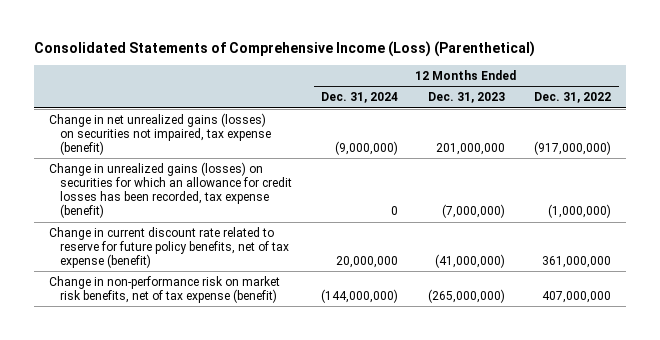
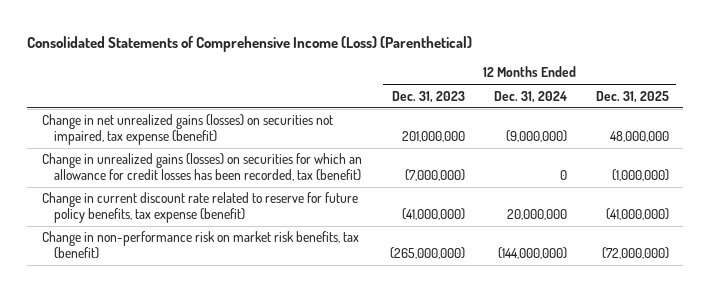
- | 12 Months Ended Dec. 31, 2024 | 12 Months Ended Dec. 31, 2023 | 12 Months Ended Dec. 31, 2022
+ | 12 Months Ended Dec. 31, 2023 | 12 Months Ended Dec. 31, 2024 | 12 Months Ended Dec. 31, 2025
- Change in unrealized gains (losses) on securities for which an allowance for credit losses has been recorded, tax expense (benefit) | 0 | (7,000,000) | (1,000,000)
- Change in current discount rate related to reserve for future policy benefits, net of tax expense (benefit) | 20,000,000 | (41,000,000) | 361,000,000
- Change in non-performance risk on market risk benefits, net of tax expense (benefit) | (144,000,000) | (265,000,000) | 407,000,000
+ Change in unrealized gains (losses) on securities for which an allowance for credit losses has been recorded, tax (benefit) | (7,000,000) | 0 | (1,000,000)
+ Change in current discount rate related to reserve for future policy benefits, tax expense (benefit) | (41,000,000) | 20,000,000 | (41,000,000)
+ Change in non-performance risk on market risk benefits, tax (benefit) | (265,000,000) | (144,000,000) | (72,000,000)

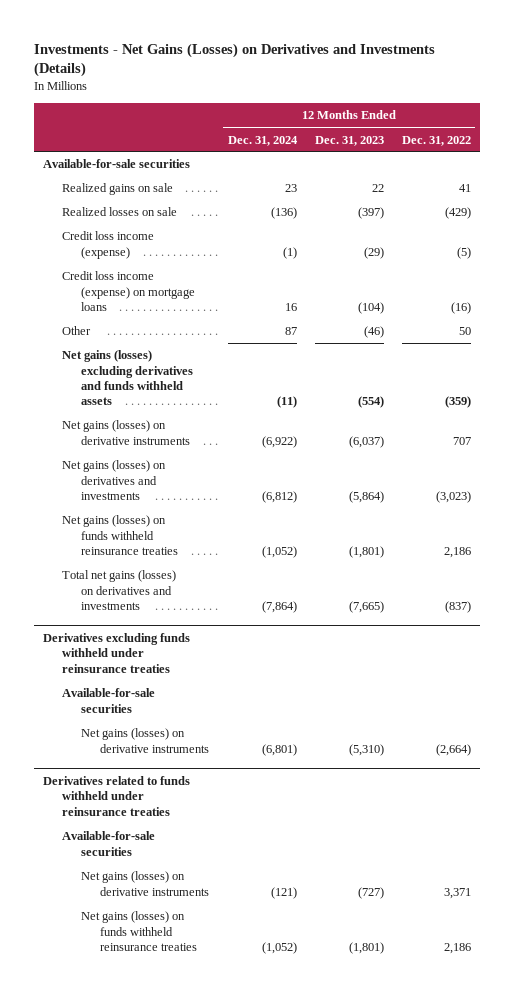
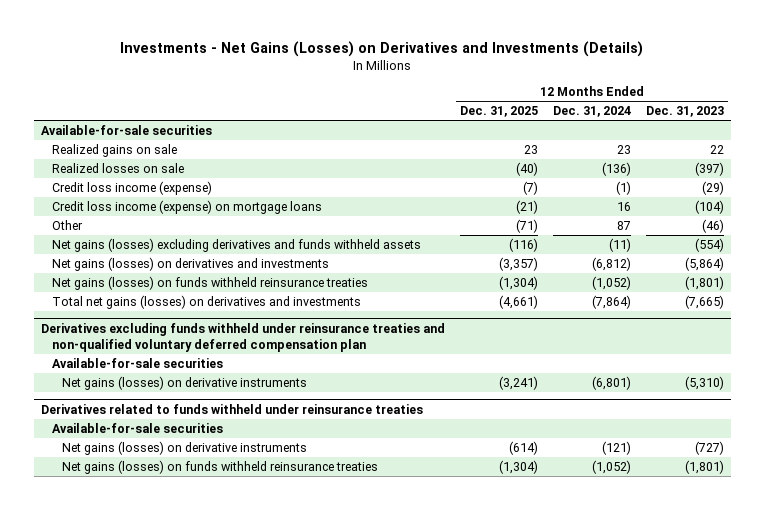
- | 12 Months Ended Dec. 31, 2024 | 12 Months Ended Dec. 31, 2023 | 12 Months Ended Dec. 31, 2022
+ | 12 Months Ended Dec. 31, 2025 | 12 Months Ended Dec. 31, 2024 | 12 Months Ended Dec. 31, 2023
- Net gains (losses) on derivative instruments | (6,922) | (6,037) | 707
- Derivatives excluding funds withheld under reinsurance treaties
+ Derivatives excluding funds withheld under reinsurance treaties and non-qualified voluntary deferred compensation plan

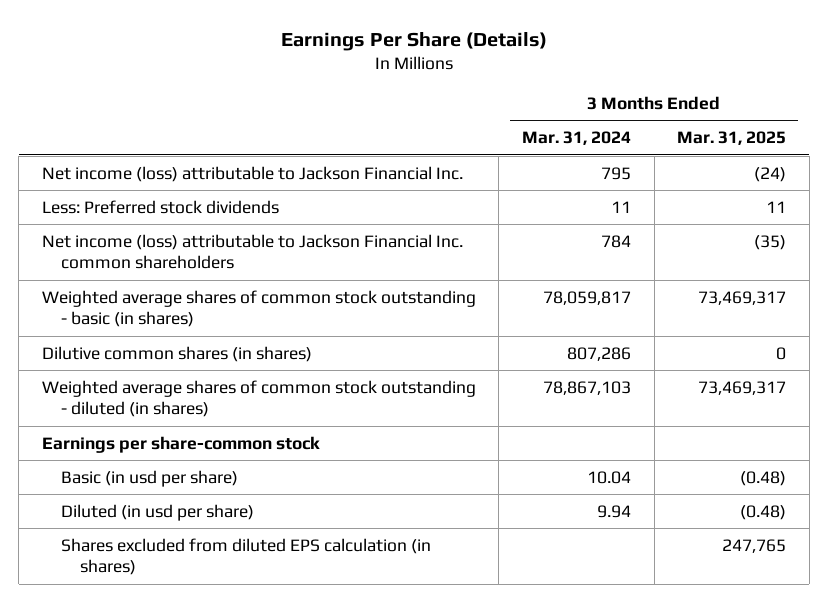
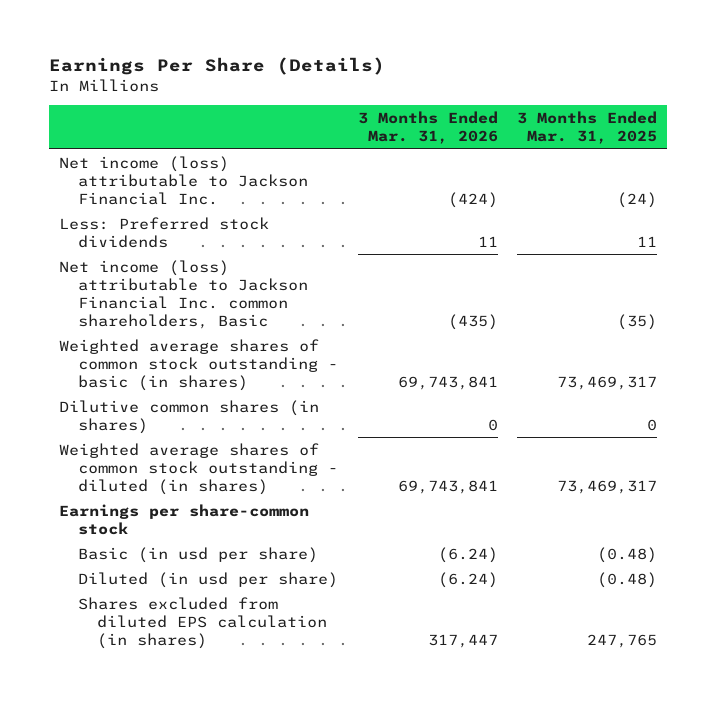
- | 3 Months Ended Mar. 31, 2024 | 3 Months Ended Mar. 31, 2025
+ | 3 Months Ended Mar. 31, 2026 | 3 Months Ended Mar. 31, 2025
- Net income (loss) attributable to Jackson Financial Inc. common shareholders | 784 | (35)
+ Net income (loss) attributable to Jackson Financial Inc. common shareholders, Basic | (435) | (35)

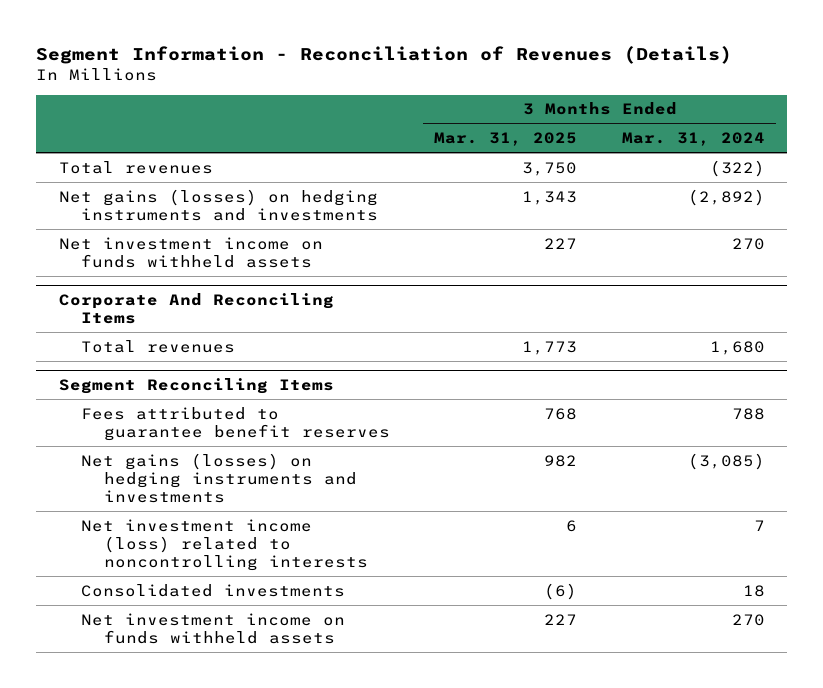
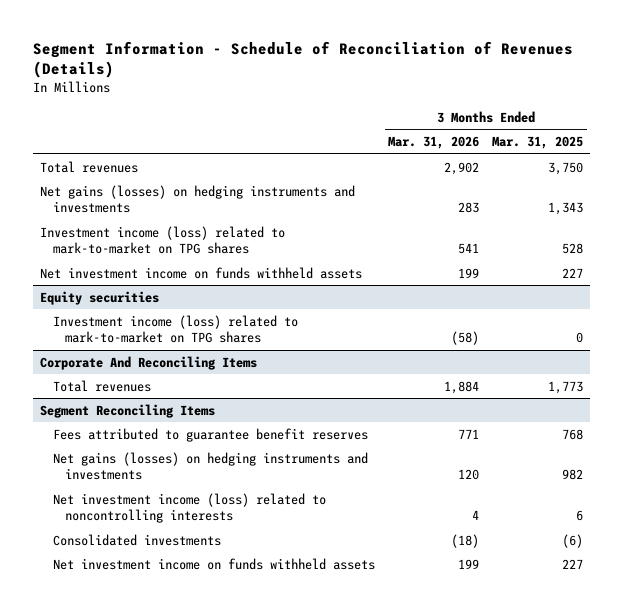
- Segment Information - Reconciliation of Revenues (Details)
+ Segment Information - Schedule of Reconciliation of Revenues (Details)
- | 3 Months Ended Mar. 31, 2025 | 3 Months Ended Mar. 31, 2024
+ | 3 Months Ended Mar. 31, 2026 | 3 Months Ended Mar. 31, 2025
+ Investment income (loss) related to mark-to-market on TPG shares | 541 | 528
+ Equity securities
+ Investment income (loss) related to mark-to-market on TPG shares | (58) | 0

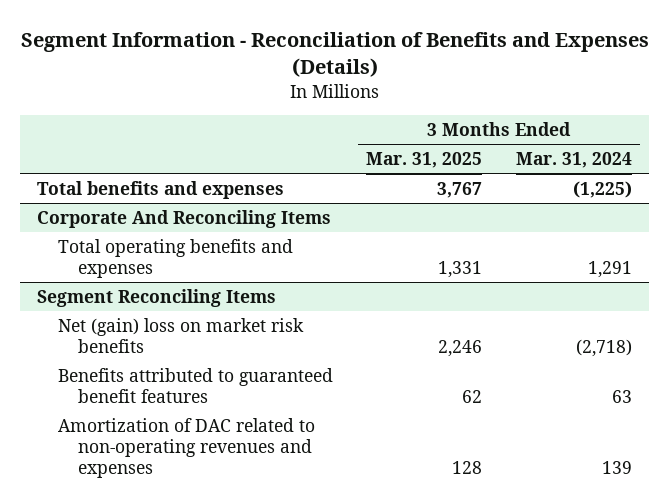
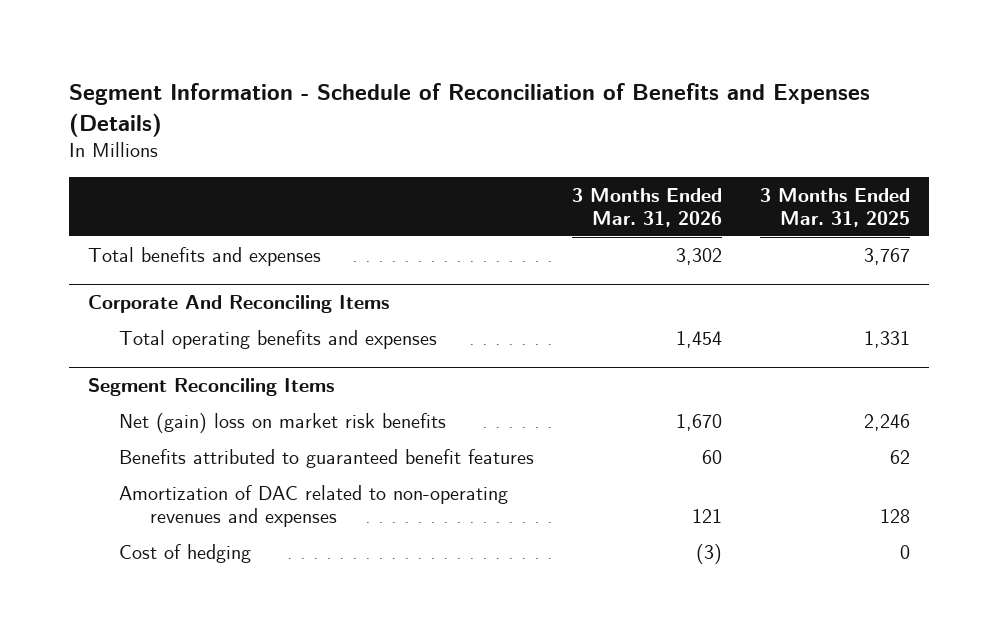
- Segment Information - Reconciliation of Benefits and Expenses (Details)
+ Segment Information - Schedule of Reconciliation of Benefits and Expenses (Details)
- | 3 Months Ended Mar. 31, 2025 | 3 Months Ended Mar. 31, 2024
+ | 3 Months Ended Mar. 31, 2026 | 3 Months Ended Mar. 31, 2025
@ Segment Reconciling Items
+ Cost of hedging | (3) | 0

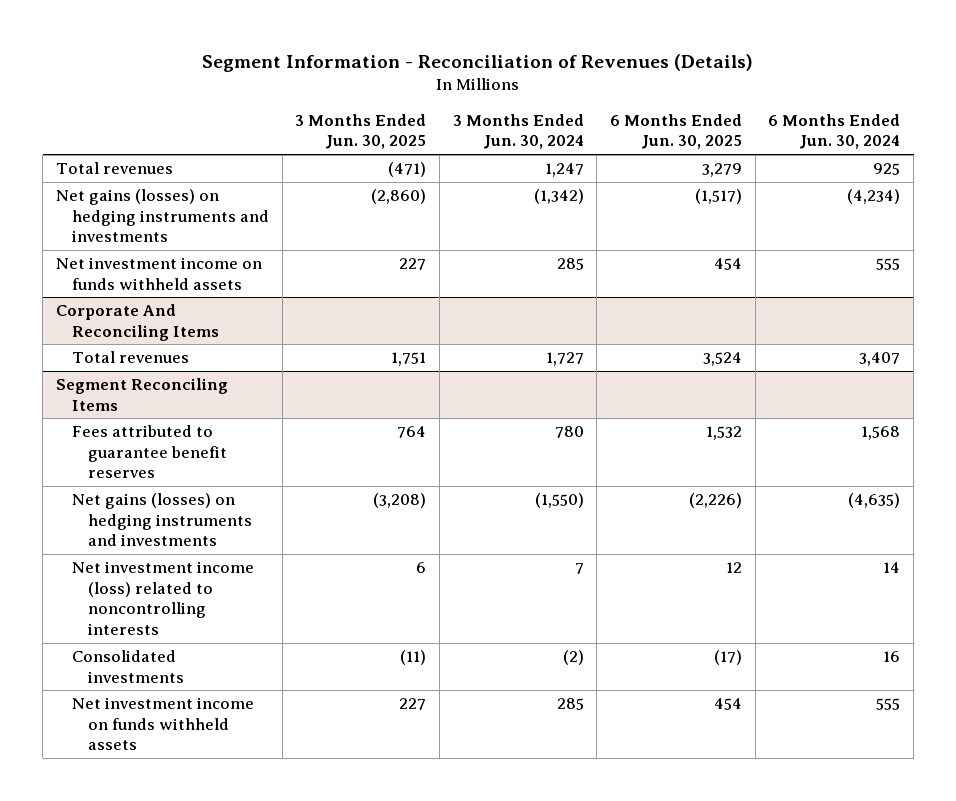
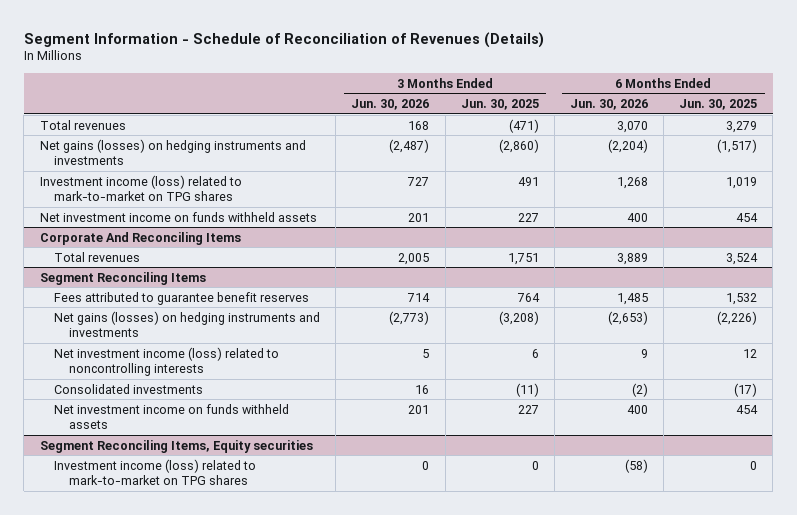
- Segment Information - Reconciliation of Revenues (Details)
+ Segment Information - Schedule of Reconciliation of Revenues (Details)
- | 3 Months Ended Jun. 30, 2025 | 3 Months Ended Jun. 30, 2024 | 6 Months Ended Jun. 30, 2025 | 6 Months Ended Jun. 30, 2024
+ | 3 Months Ended Jun. 30, 2026 | 3 Months Ended Jun. 30, 2025 | 6 Months Ended Jun. 30, 2026 | 6 Months Ended Jun. 30, 2025
+ Investment income (loss) related to mark-to-market on TPG shares | 727 | 491 | 1,268 | 1,019
+ Segment Reconciling Items, Equity securities
+ Investment income (loss) related to mark-to-market on TPG shares | 0 | 0 | (58) | 0

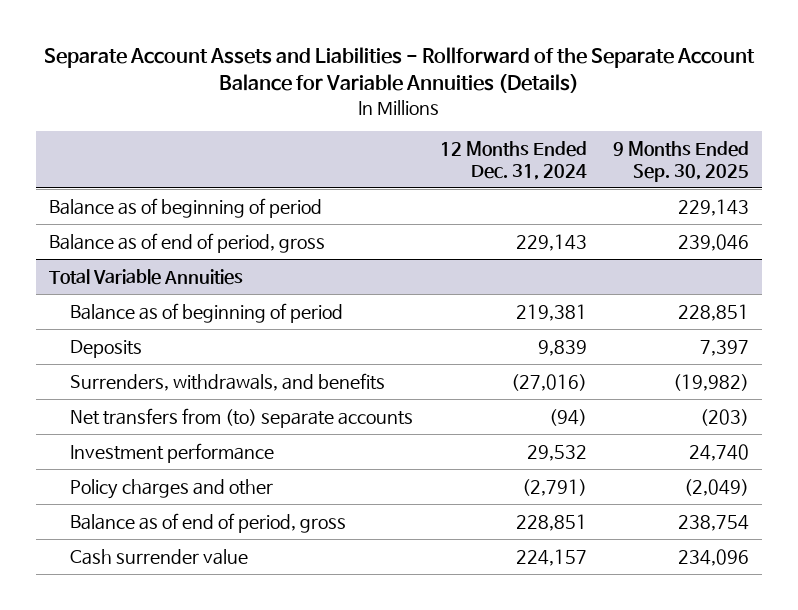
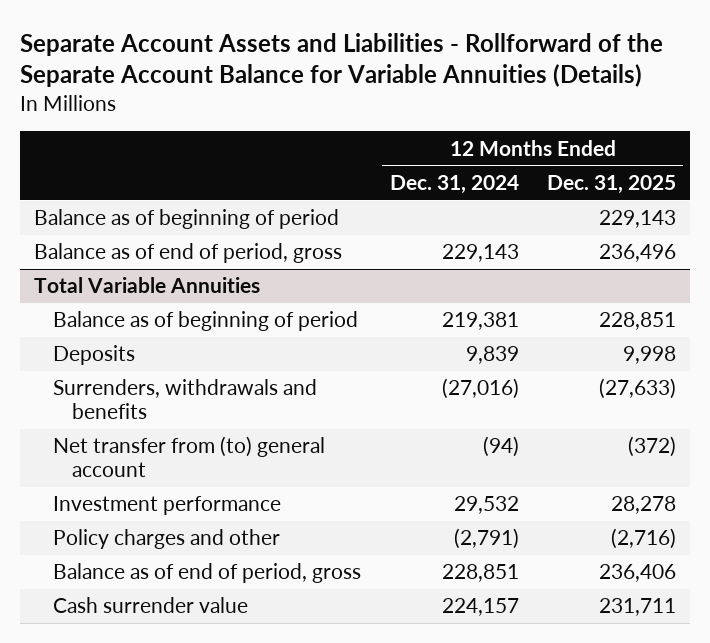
- | 12 Months Ended Dec. 31, 2024 | 9 Months Ended Sep. 30, 2025
+ | 12 Months Ended Dec. 31, 2024 | 12 Months Ended Dec. 31, 2025
@ Total Variable Annuities
- Surrenders, withdrawals, and benefits | (27,016) | (19,982)
- Net transfers from (to) separate accounts | (94) | (203)
+ Surrenders, withdrawals and benefits | (27,016) | (27,633)
+ Net transfer from (to) general account | (94) | (372)

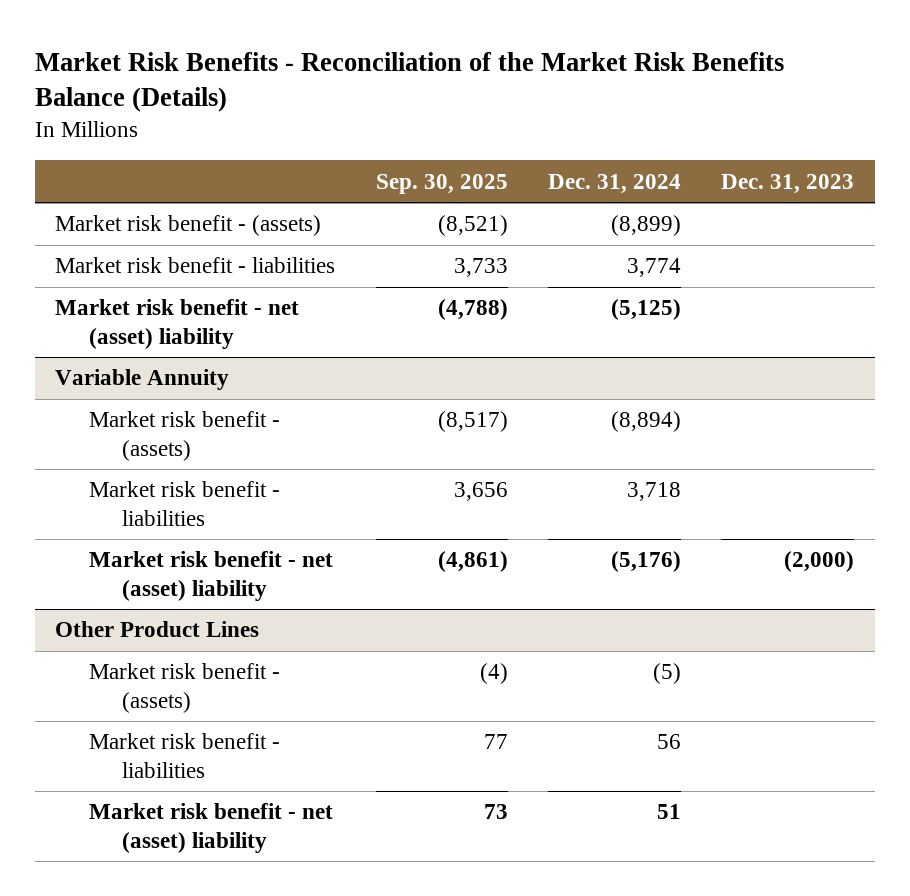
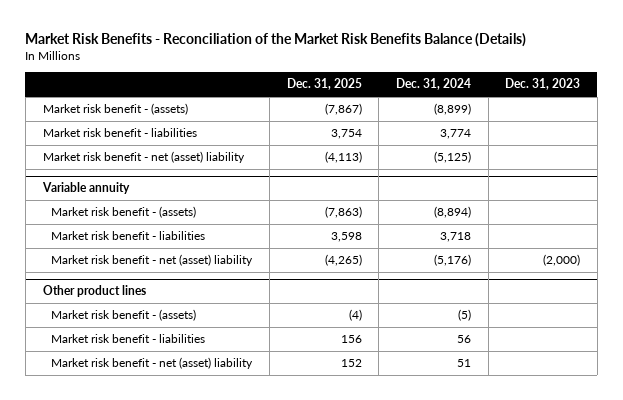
- | Sep. 30, 2025 | Dec. 31, 2024 | Dec. 31, 2023
+ | Dec. 31, 2025 | Dec. 31, 2024 | Dec. 31, 2023
- Variable Annuity
+ Variable annuity
- Other Product Lines
+ Other product lines

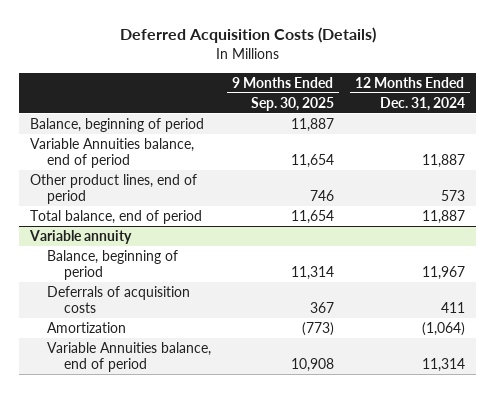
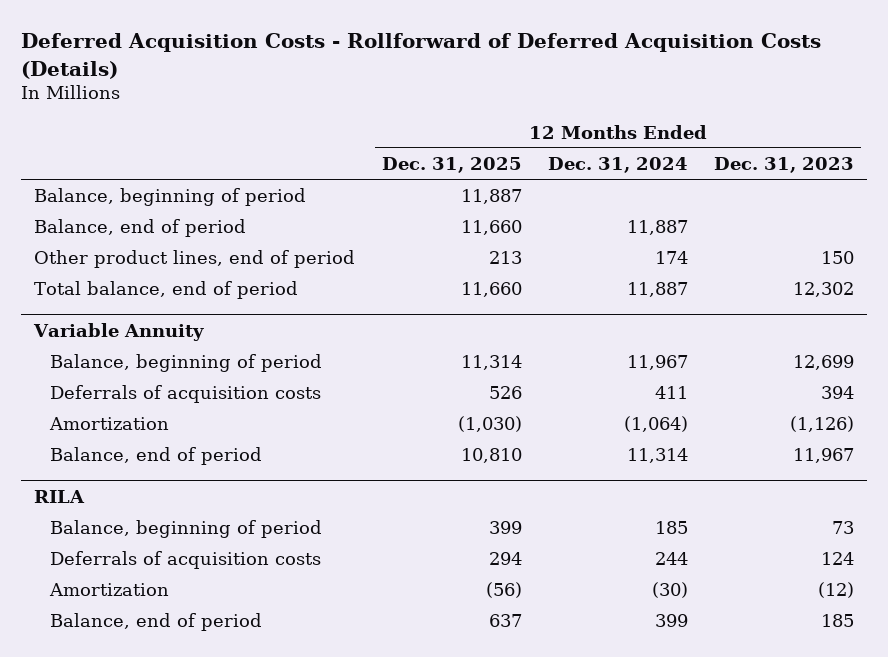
- Deferred Acquisition Costs (Details)
+ Deferred Acquisition Costs - Rollforward of Deferred Acquisition Costs (Details)
- | 9 Months Ended Sep. 30, 2025 | 12 Months Ended Dec. 31, 2024
+ | 12 Months Ended Dec. 31, 2025 | 12 Months Ended Dec. 31, 2024 | 12 Months Ended Dec. 31, 2023
- Variable Annuities balance, end of period | 11,654 | 11,887
- Other product lines, end of period | 746 | 573
+ Balance, end of period | 11,660 | 11,887 |
+ Other product lines, end of period | 213 | 174 | 150
- Variable annuity
+ Variable Annuity
- Variable Annuities balance, end of period | 10,908 | 11,314
+ Balance, end of period | 10,810 | 11,314 | 11,967
+ RILA
+ Balance, beginning of period | 399 | 185 | 73
+ Deferrals of acquisition costs | 294 | 244 | 124
+ Amortization | (56) | (30) | (12)
+ Balance, end of period | 637 | 399 | 185

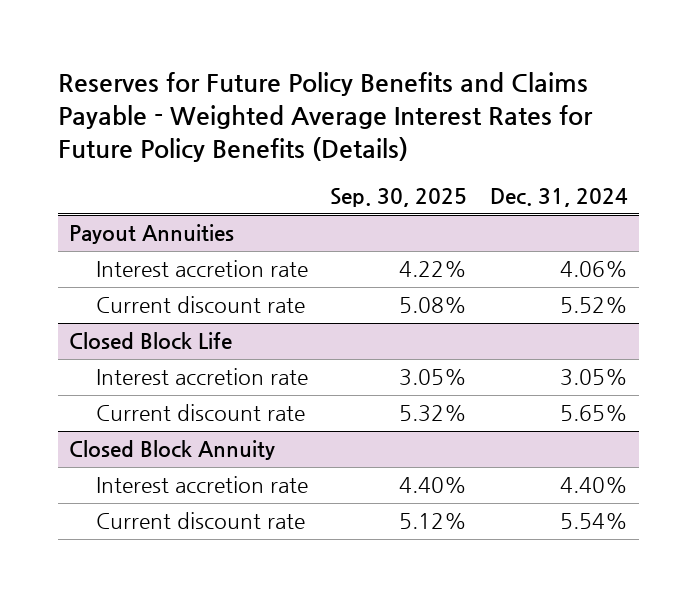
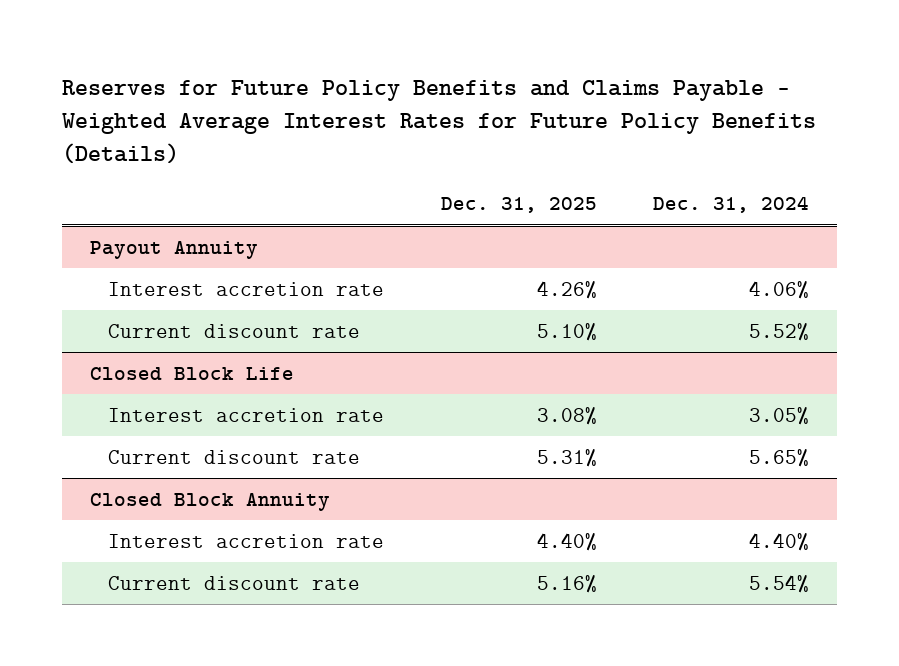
- | Sep. 30, 2025 | Dec. 31, 2024
+ | Dec. 31, 2025 | Dec. 31, 2024
- Payout Annuities
+ Payout Annuity

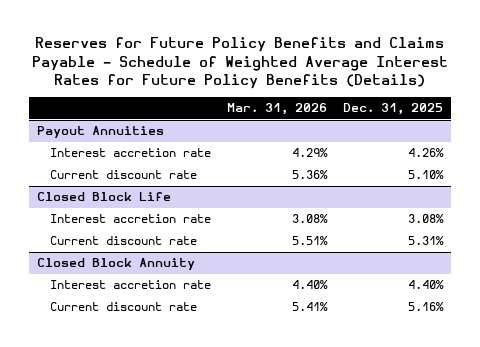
- Reserves for Future Policy Benefits and Claims Payable - Weighted Average Interest Rates for Future Policy Benefits (Details)
+ Reserves for Future Policy Benefits and Claims Payable - Schedule of Weighted Average Interest Rates for Future Policy Benefits (Details)
- | Dec. 31, 2025 | Dec. 31, 2024
+ | Mar. 31, 2026 | Dec. 31, 2025
- Payout Annuity
+ Payout Annuities

